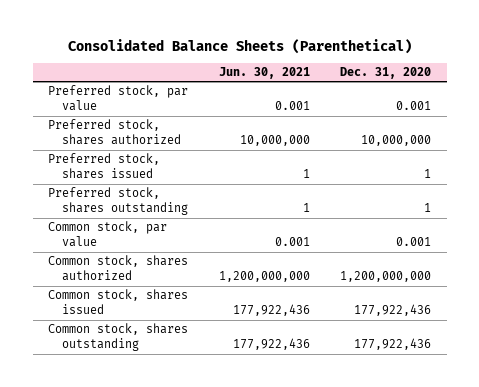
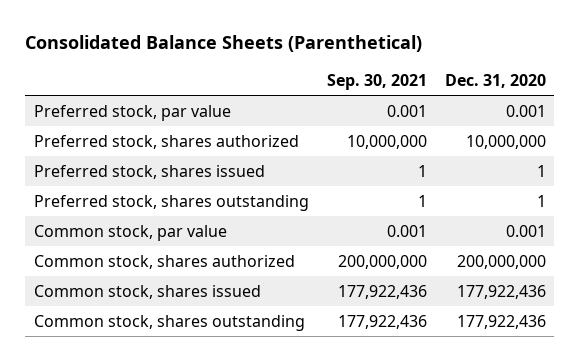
- | Jun. 30, 2021 | Dec. 31, 2020
+ | Sep. 30, 2021 | Dec. 31, 2020
- Common stock, shares authorized | 1,200,000,000 | 1,200,000,000
+ Common stock, shares authorized | 200,000,000 | 200,000,000

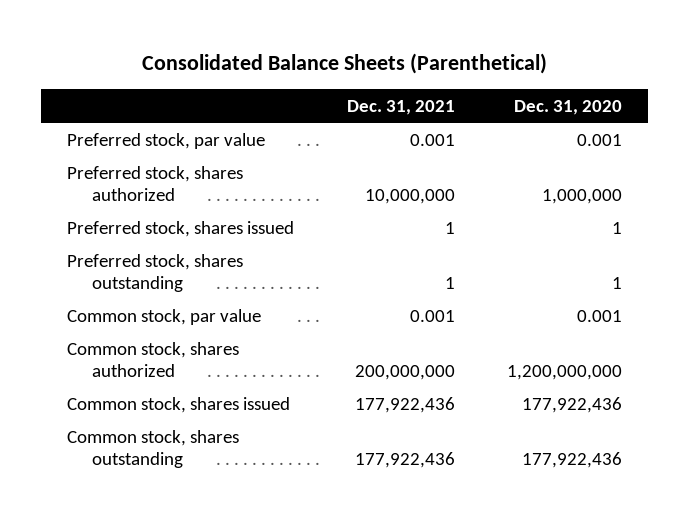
- | Sep. 30, 2021 | Dec. 31, 2020
+ | Dec. 31, 2021 | Dec. 31, 2020
- Preferred stock, shares authorized | 10,000,000 | 10,000,000
+ Preferred stock, shares authorized | 10,000,000 | 1,000,000
- Common stock, shares authorized | 200,000,000 | 200,000,000
+ Common stock, shares authorized | 200,000,000 | 1,200,000,000

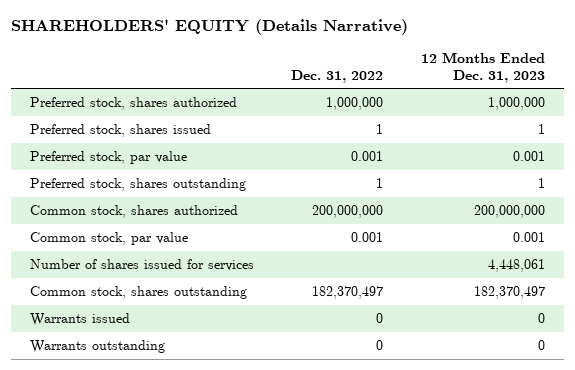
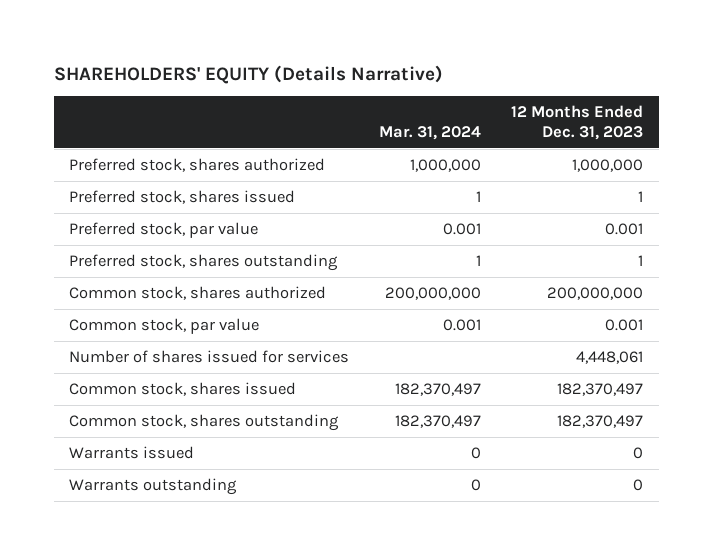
- | Dec. 31, 2022 | 12 Months Ended Dec. 31, 2023
+ | Mar. 31, 2024 | 12 Months Ended Dec. 31, 2023
+ Common stock, shares issued | 182,370,497 | 182,370,497

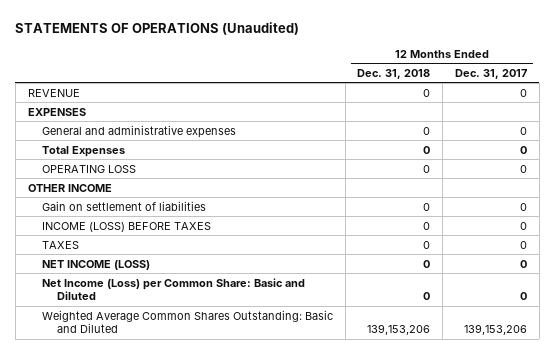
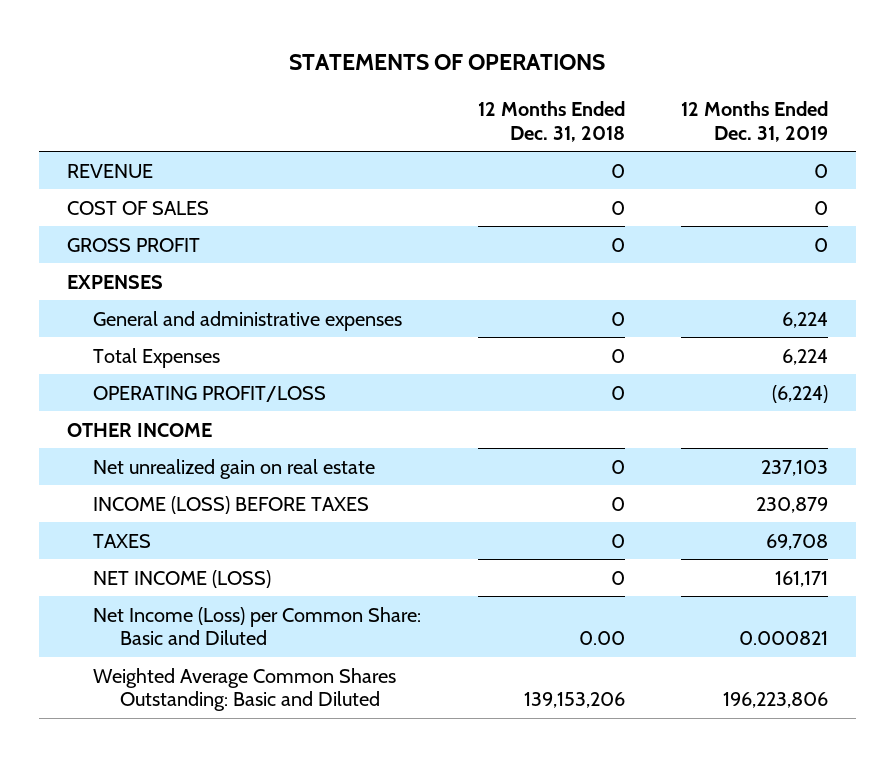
- STATEMENTS OF OPERATIONS (Unaudited)
+ STATEMENTS OF OPERATIONS
- | 12 Months Ended Dec. 31, 2018 | 12 Months Ended Dec. 31, 2017
+ | 12 Months Ended Dec. 31, 2018 | 12 Months Ended Dec. 31, 2019
+ COST OF SALES | 0 | 0
+ GROSS PROFIT | 0 | 0
- OPERATING LOSS | 0 | 0
+ OPERATING PROFIT/LOSS | 0 | (6,224)
- Gain on settlement of liabilities | 0 | 0
+ Net unrealized gain on real estate | 0 | 237,103
- Net Income (Loss) per Common Share: Basic and Diluted | 0 | 0
+ Net Income (Loss) per Common Share: Basic and Diluted | 0.00 | 0.000821

